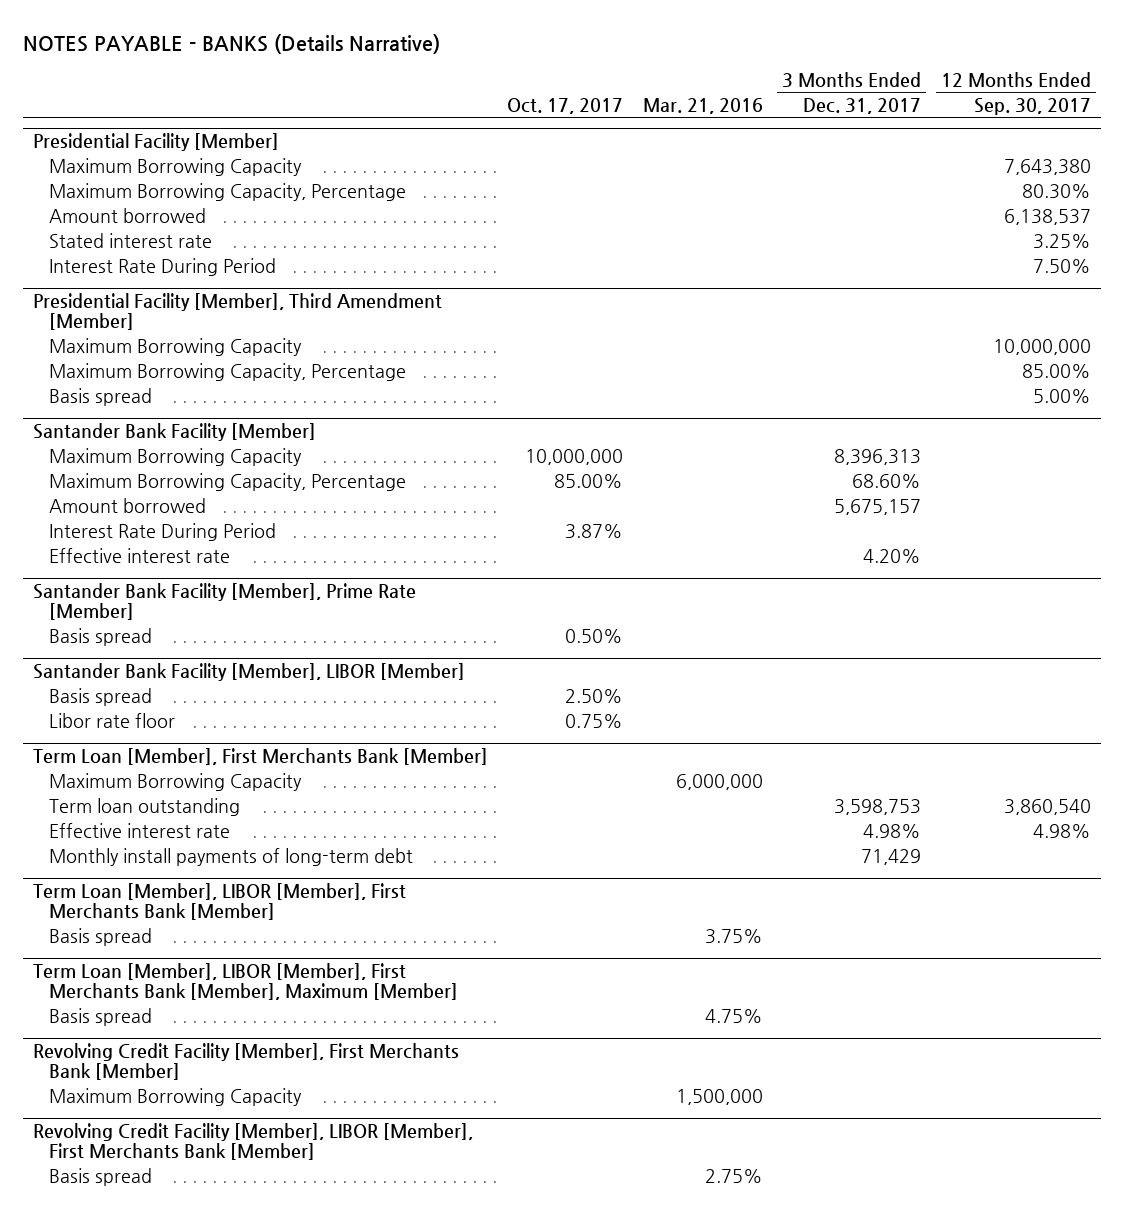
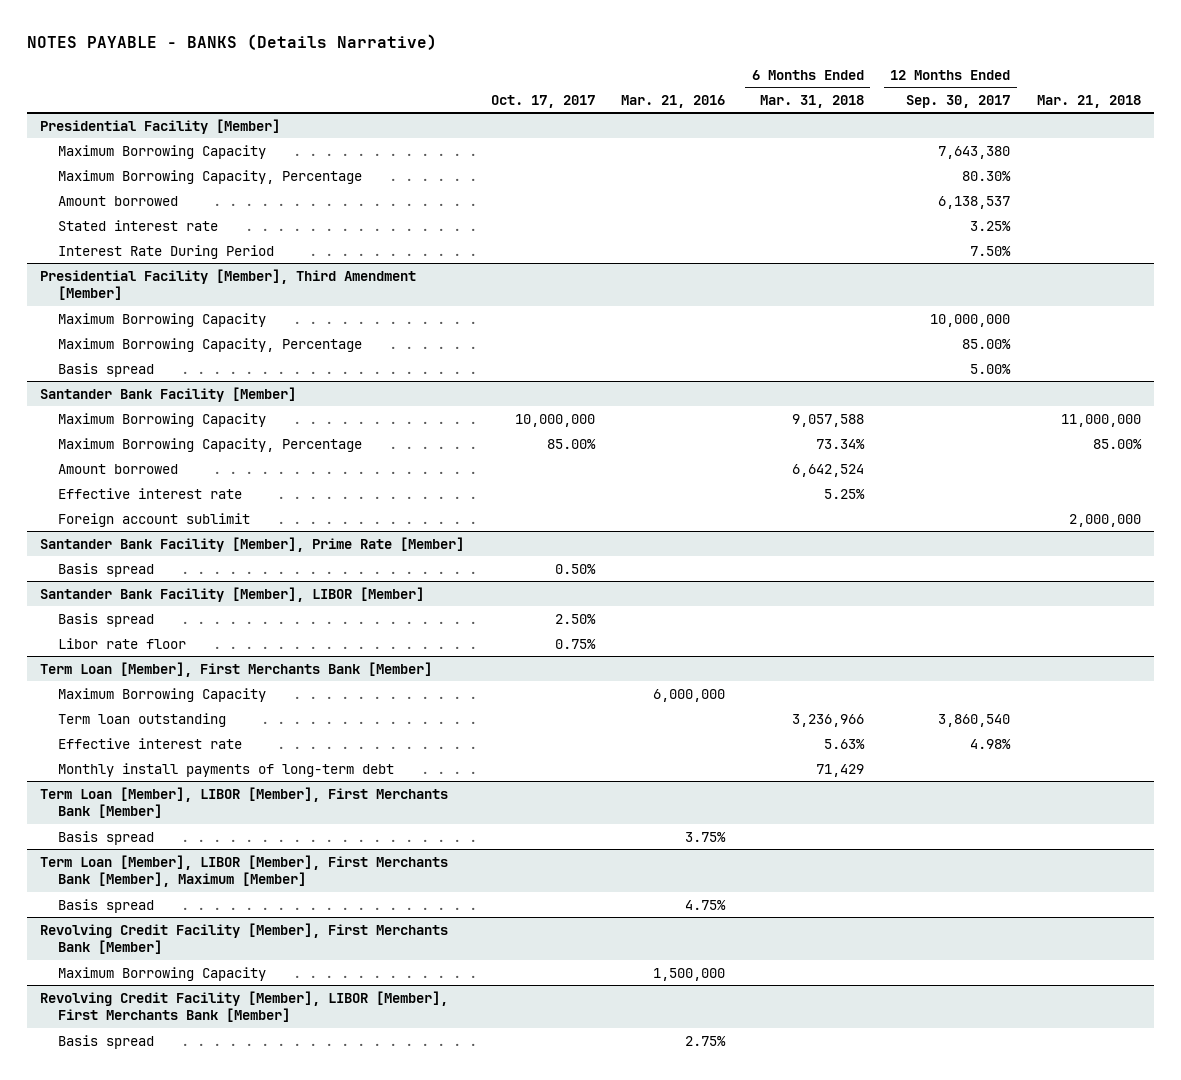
- | Oct. 17, 2017 | Mar. 21, 2016 | 3 Months Ended Dec. 31, 2017 | 12 Months Ended Sep. 30, 2017
+ | Oct. 17, 2017 | Mar. 21, 2016 | 6 Months Ended Mar. 31, 2018 | 12 Months Ended Sep. 30, 2017 | Mar. 21, 2018
@ Santander Bank Facility [Member]
- Interest Rate During Period | 3.87% | | |
+ Foreign account sublimit | | | | | 2,000,000

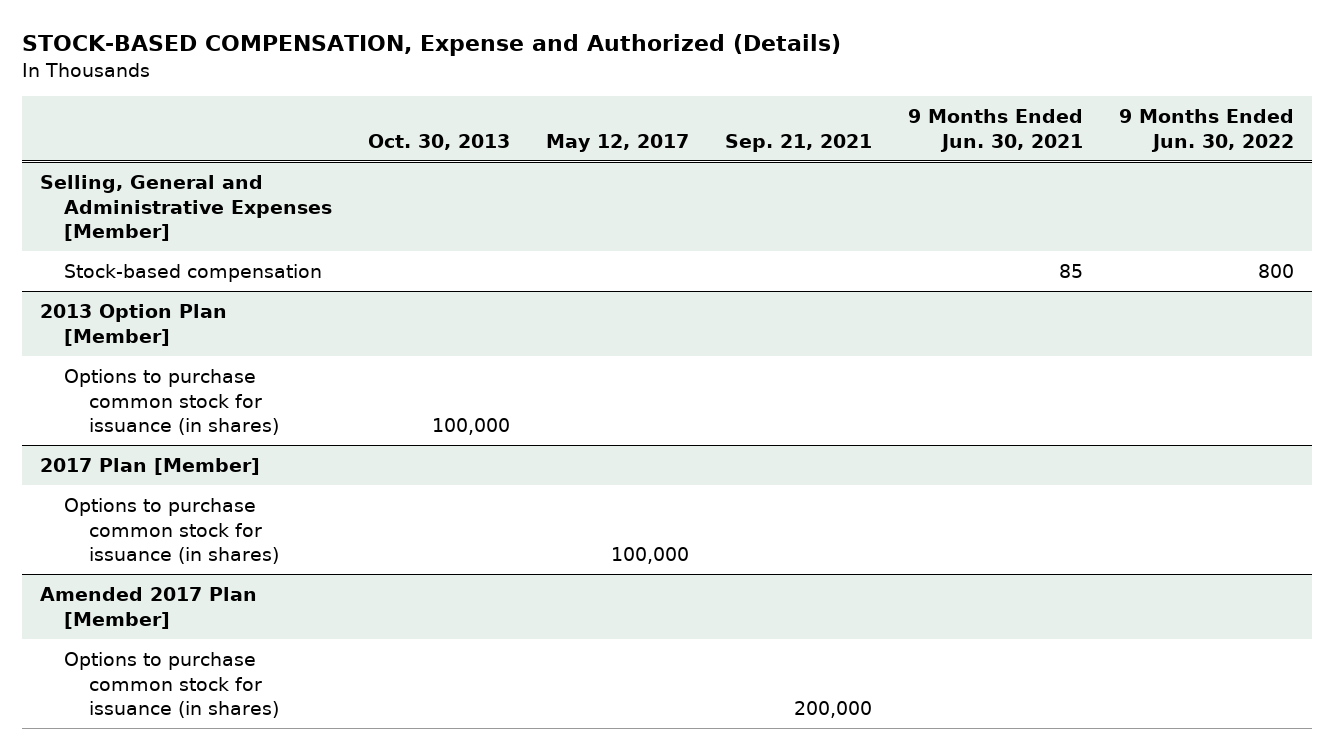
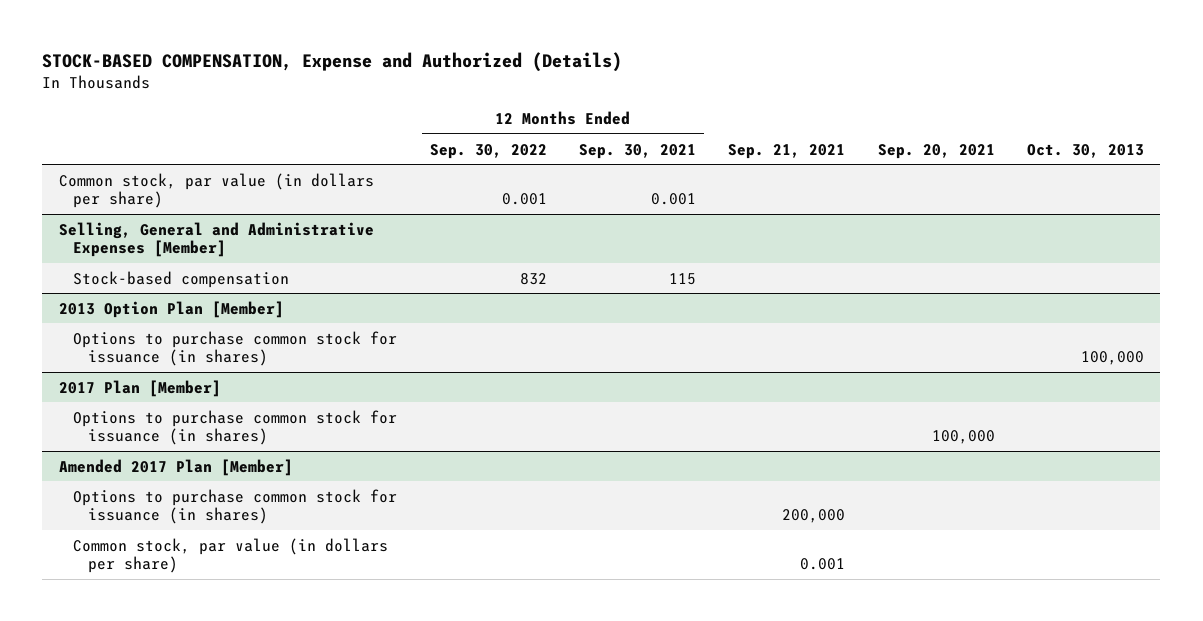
- | Oct. 30, 2013 | May 12, 2017 | Sep. 21, 2021 | 9 Months Ended Jun. 30, 2021 | 9 Months Ended Jun. 30, 2022
+ | 12 Months Ended Sep. 30, 2022 | 12 Months Ended Sep. 30, 2021 | Sep. 21, 2021 | Sep. 20, 2021 | Oct. 30, 2013
+ Common stock, par value (in dollars per share) | 0.001 | 0.001 | | |
@ Amended 2017 Plan [Member]
+ Common stock, par value (in dollars per share) | | | 0.001 | |

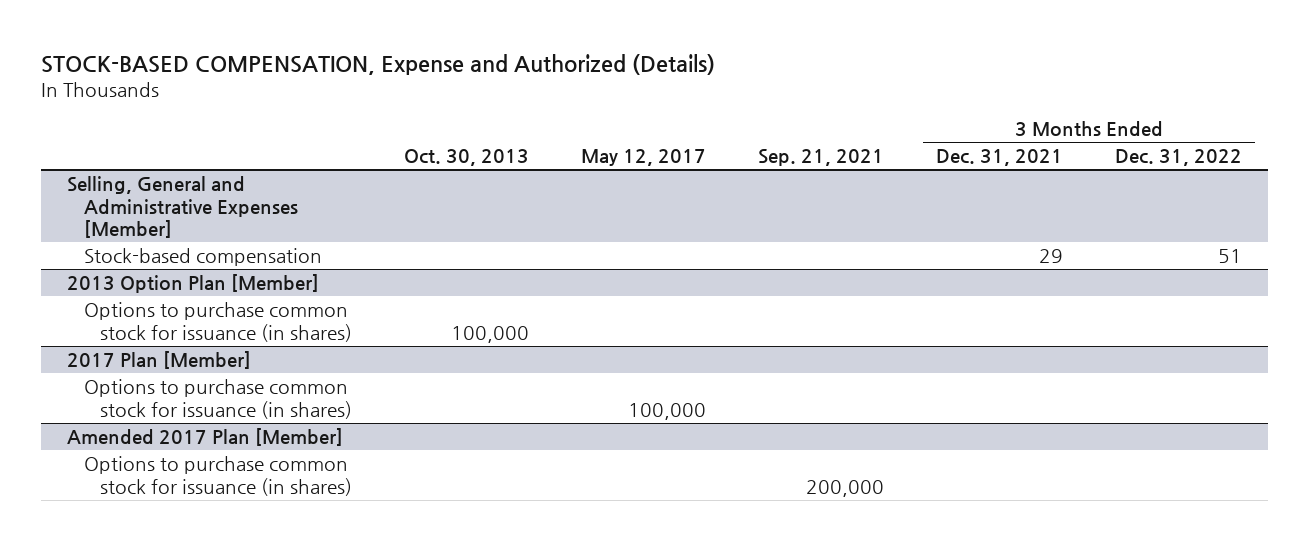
- | 12 Months Ended Sep. 30, 2022 | 12 Months Ended Sep. 30, 2021 | Sep. 21, 2021 | Sep. 20, 2021 | Oct. 30, 2013
+ | Oct. 30, 2013 | May 12, 2017 | Sep. 21, 2021 | 3 Months Ended Dec. 31, 2021 | 3 Months Ended Dec. 31, 2022
- Common stock, par value (in dollars per share) | 0.001 | 0.001 | | |
@ Amended 2017 Plan [Member]
- Common stock, par value (in dollars per share) | | | 0.001 | |

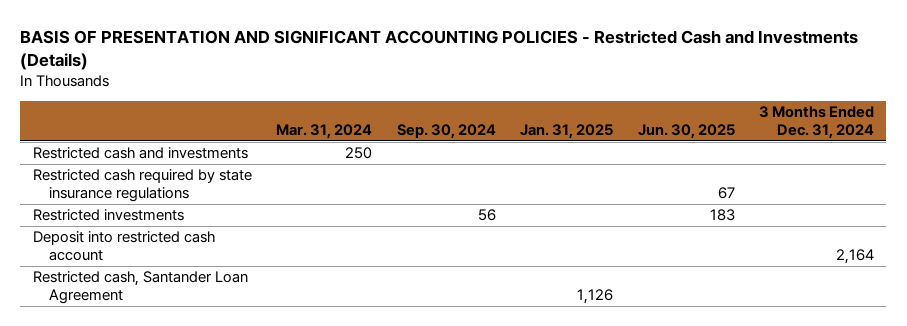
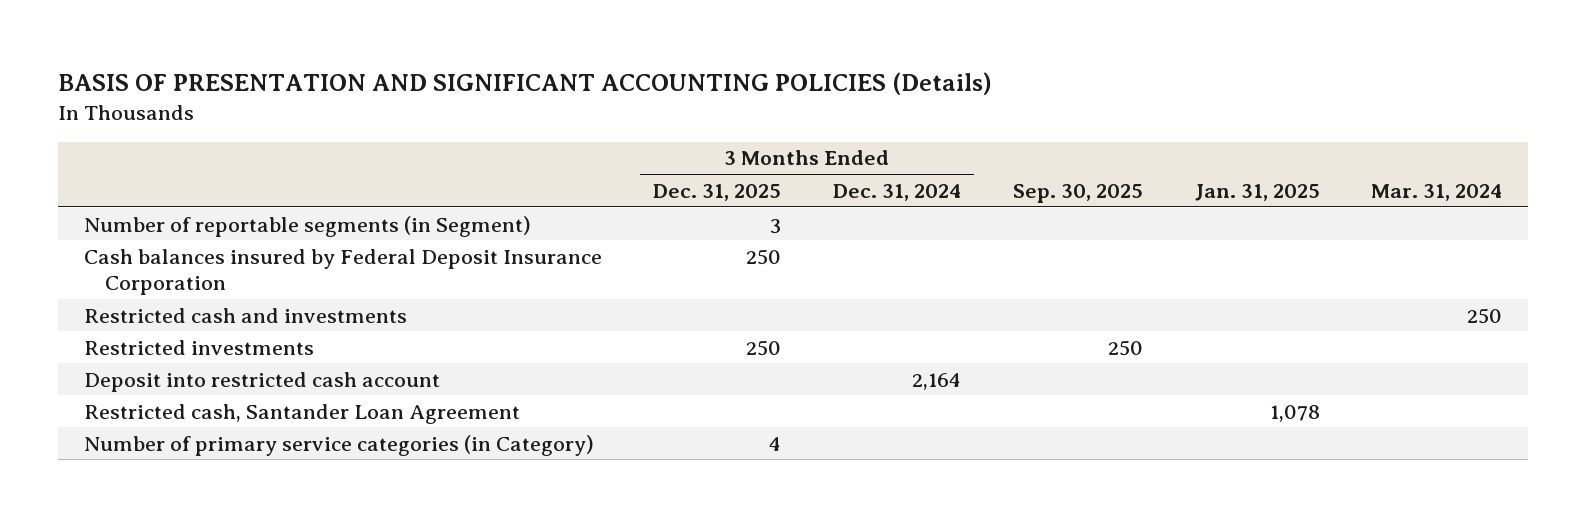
- BASIS OF PRESENTATION AND SIGNIFICANT ACCOUNTING POLICIES - Restricted Cash and Investments (Details)
+ BASIS OF PRESENTATION AND SIGNIFICANT ACCOUNTING POLICIES (Details)
- | Mar. 31, 2024 | Sep. 30, 2024 | Jan. 31, 2025 | Jun. 30, 2025 | 3 Months Ended Dec. 31, 2024
+ | 3 Months Ended Dec. 31, 2025 | 3 Months Ended Dec. 31, 2024 | Sep. 30, 2025 | Jan. 31, 2025 | Mar. 31, 2024
+ Number of reportable segments (in Segment) | 3 | | | |
+ Cash balances insured by Federal Deposit Insurance Corporation | 250 | | | |
- Restricted cash required by state insurance regulations | | | | 67 |
- Restricted cash, Santander Loan Agreement | | | 1,126 | |
+ Restricted cash, Santander Loan Agreement | | | | 1,078 |
+ Number of primary service categories (in Category) | 4 | | | |

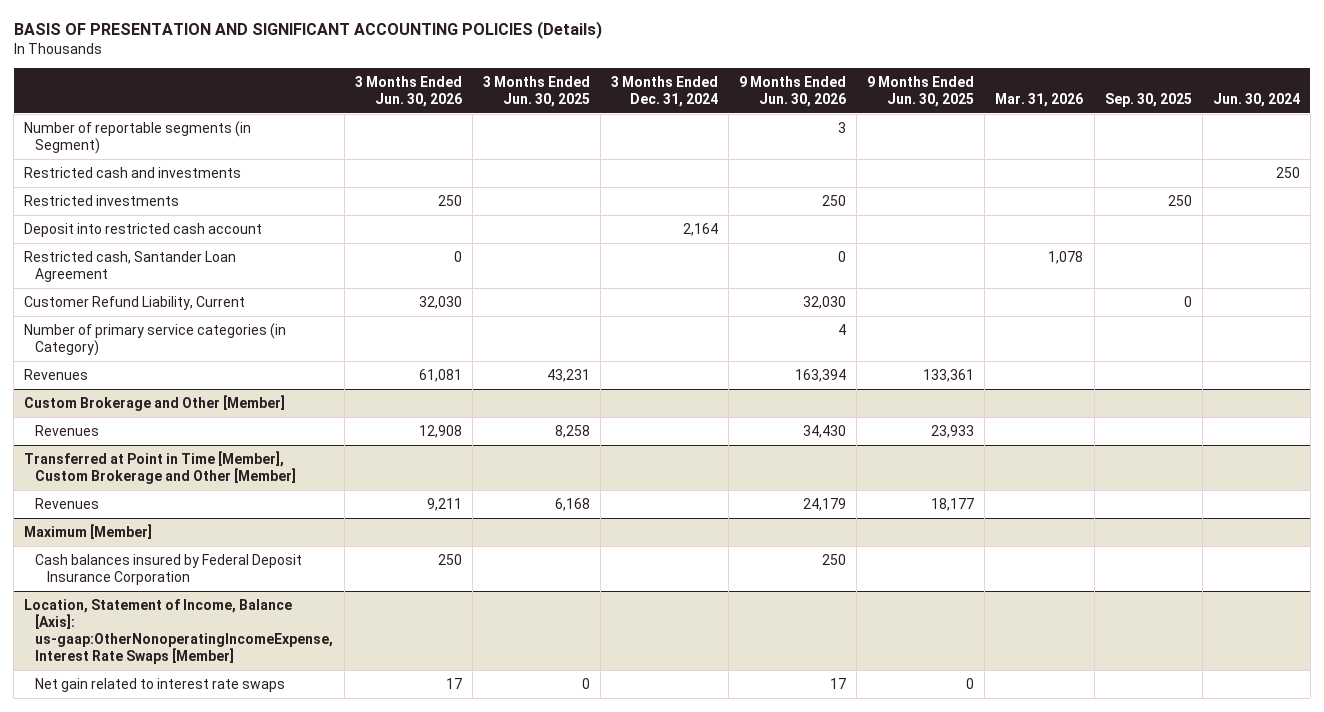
- | 3 Months Ended Dec. 31, 2025 | 3 Months Ended Dec. 31, 2024 | Sep. 30, 2025 | Jan. 31, 2025 | Mar. 31, 2024
+ | 3 Months Ended Jun. 30, 2026 | 3 Months Ended Jun. 30, 2025 | 3 Months Ended Dec. 31, 2024 | 9 Months Ended Jun. 30, 2026 | 9 Months Ended Jun. 30, 2025 | Mar. 31, 2026 | Sep. 30, 2025 | Jun. 30, 2024
- Cash balances insured by Federal Deposit Insurance Corporation | 250 | | | |
+ Customer Refund Liability, Current | 32,030 | | | 32,030 | | | 0 |
+ Revenues | 61,081 | 43,231 | | 163,394 | 133,361 | | |
+ Custom Brokerage and Other [Member]
+ Revenues | 12,908 | 8,258 | | 34,430 | 23,933 | | |
+ Transferred at Point in Time [Member], Custom Brokerage and Other [Member]
+ Revenues | 9,211 | 6,168 | | 24,179 | 18,177 | | |
+ Maximum [Member]
+ Cash balances insured by Federal Deposit Insurance Corporation | 250 | | | 250 | | | |
+ Location, Statement of Income, Balance [Axis]: us-gaap:OtherNonoperatingIncomeExpense, Interest Rate Swaps [Member]
+ Net gain related to interest rate swaps | 17 | 0 | | 17 | 0 | | |

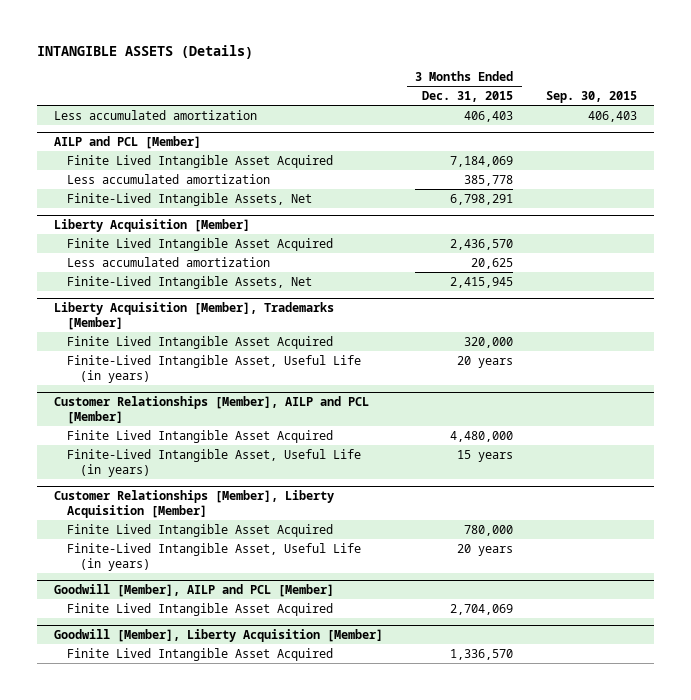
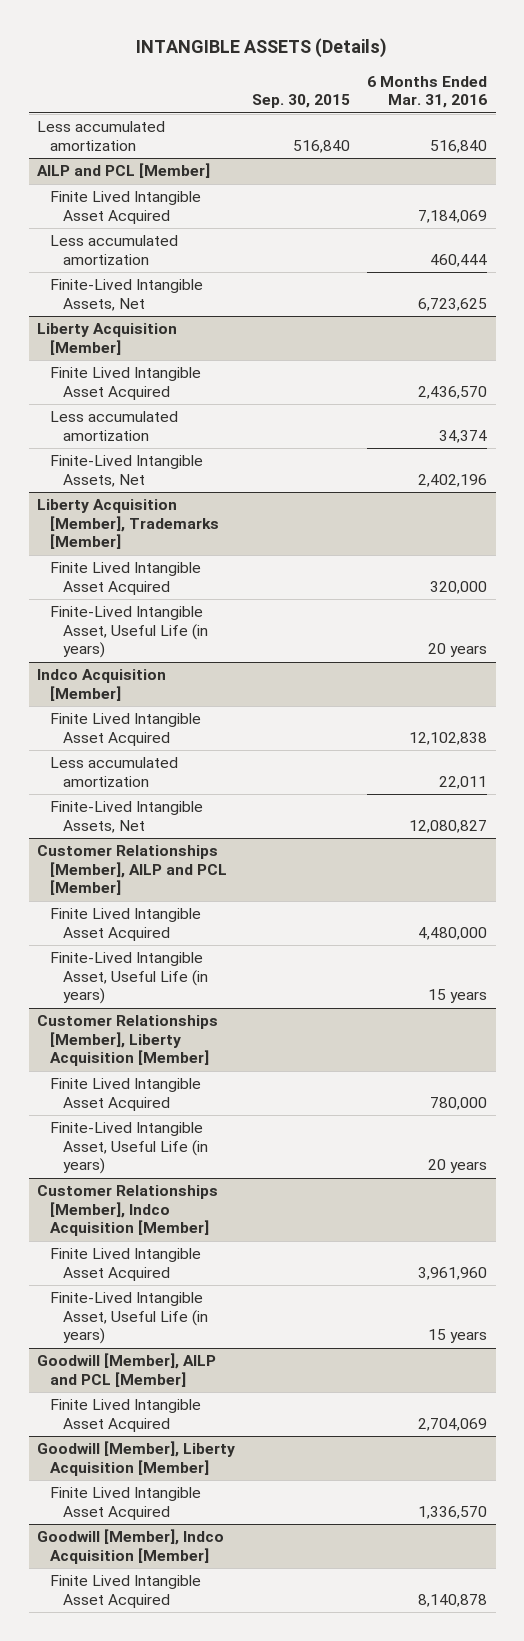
- | 3 Months Ended Dec. 31, 2015 | Sep. 30, 2015
+ | Sep. 30, 2015 | 6 Months Ended Mar. 31, 2016
- Less accumulated amortization | 406,403 | 406,403
+ Less accumulated amortization | 516,840 | 516,840
+ Indco Acquisition [Member]
+ Finite Lived Intangible Asset Acquired | | 12,102,838
+ Less accumulated amortization | | 22,011
+ Finite-Lived Intangible Assets, Net | | 12,080,827
+ Customer Relationships [Member], Indco Acquisition [Member]
+ Finite Lived Intangible Asset Acquired | | 3,961,960
+ Finite-Lived Intangible Asset, Useful Life (in years) | | 15 years
+ Goodwill [Member], Indco Acquisition [Member]
+ Finite Lived Intangible Asset Acquired | | 8,140,878

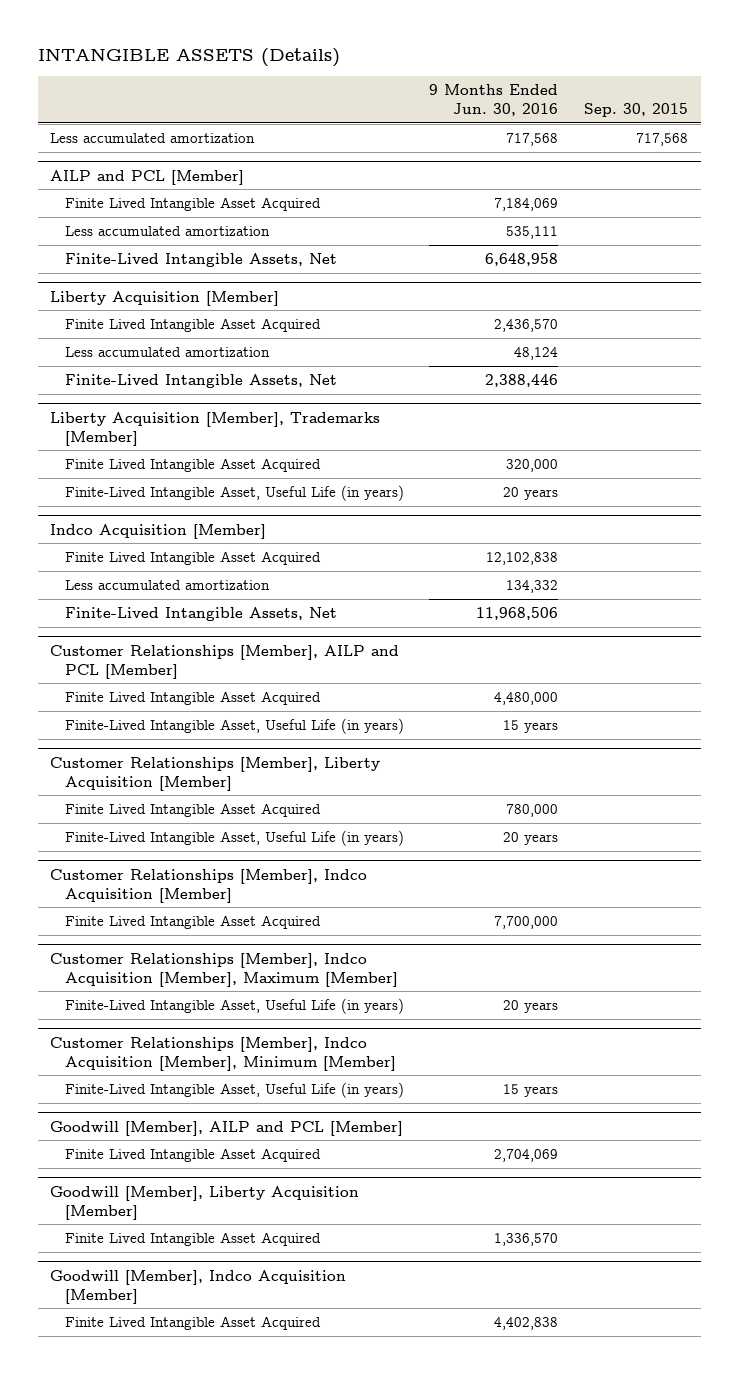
- | Sep. 30, 2015 | 6 Months Ended Mar. 31, 2016
+ | 9 Months Ended Jun. 30, 2016 | Sep. 30, 2015
- Less accumulated amortization | 516,840 | 516,840
+ Less accumulated amortization | 717,568 | 717,568
@ Customer Relationships [Member], Indco Acquisition [Member]
- Finite-Lived Intangible Asset, Useful Life (in years) | | 15 years
+ Customer Relationships [Member], Indco Acquisition [Member], Maximum [Member]
+ Finite-Lived Intangible Asset, Useful Life (in years) | 20 years |
+ Customer Relationships [Member], Indco Acquisition [Member], Minimum [Member]
+ Finite-Lived Intangible Asset, Useful Life (in years) | 15 years |

